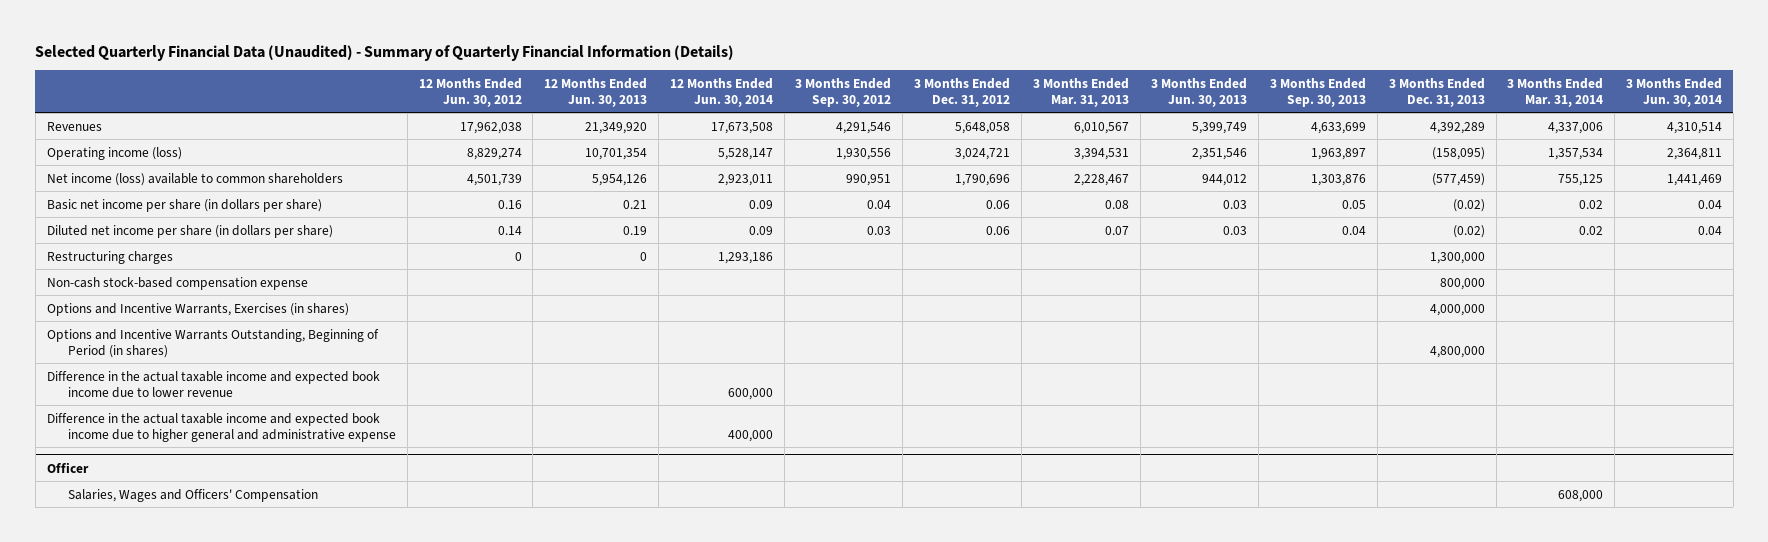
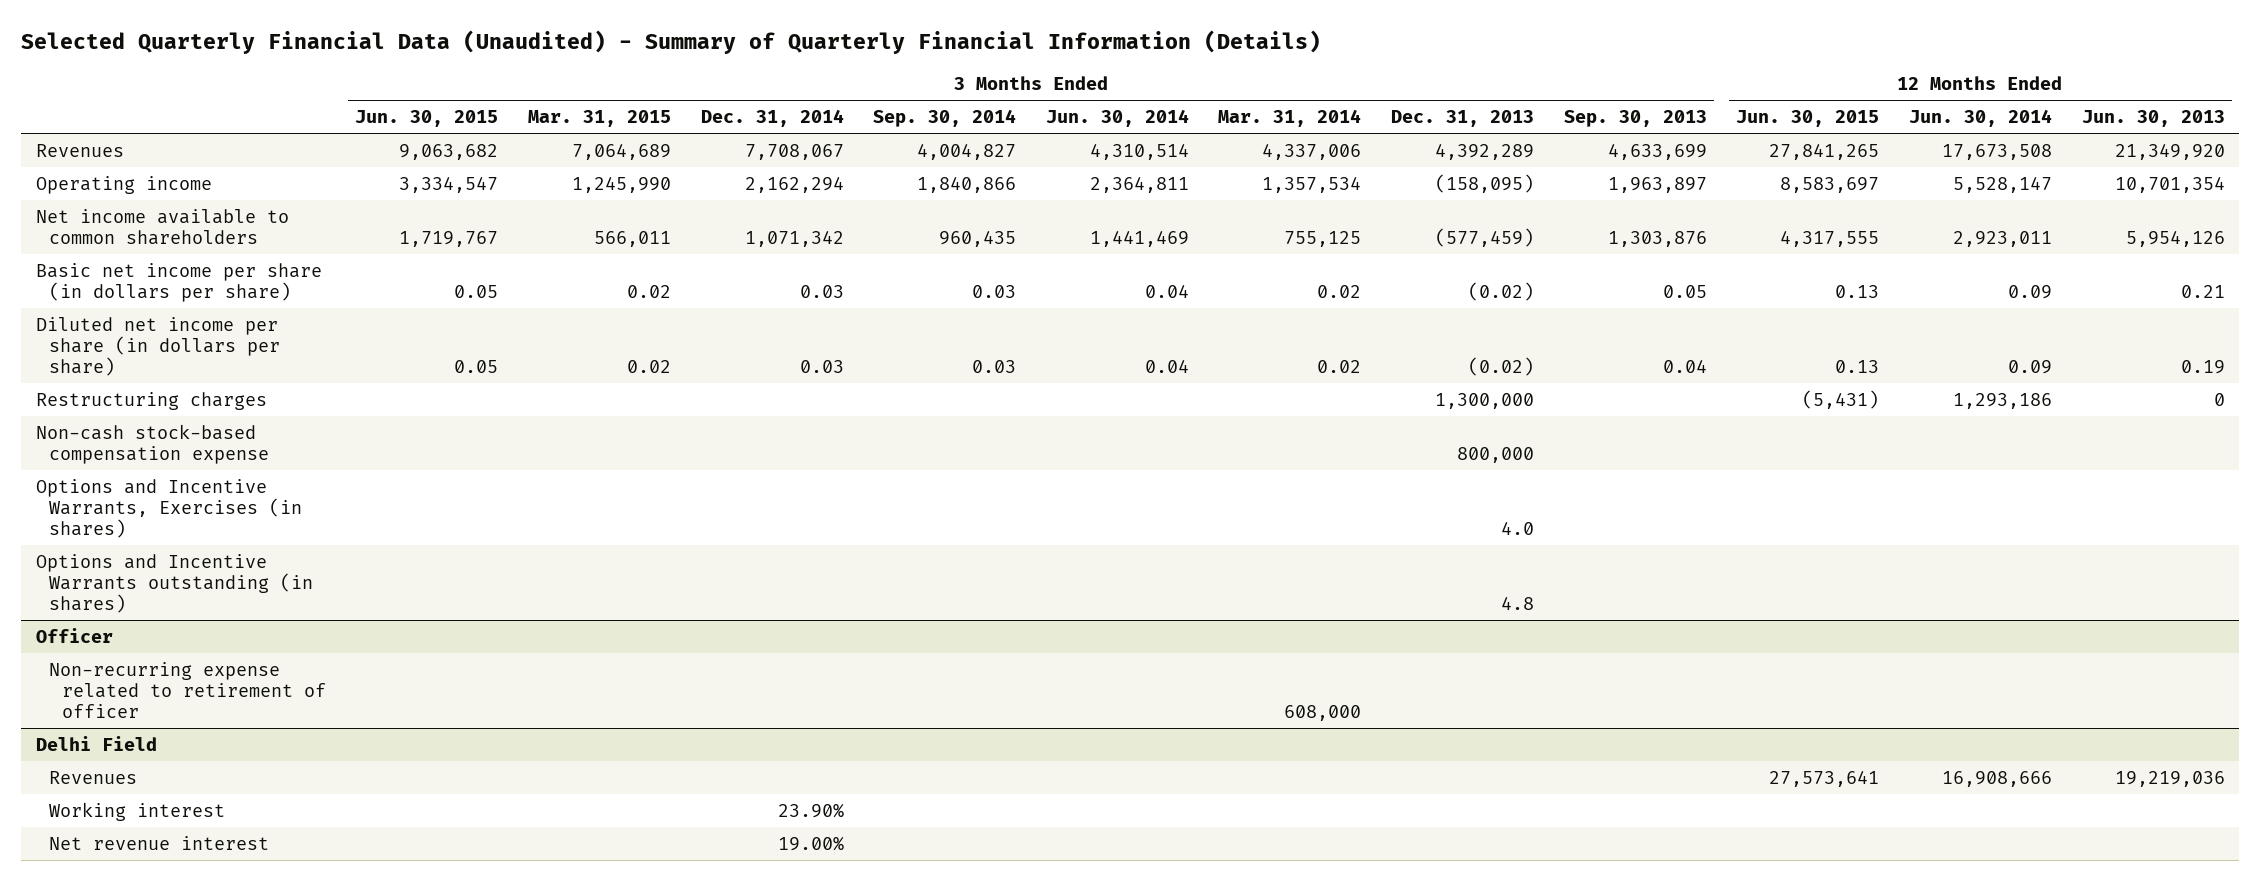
- | 12 Months Ended Jun. 30, 2012 | 12 Months Ended Jun. 30, 2013 | 12 Months Ended Jun. 30, 2014 | 3 Months Ended Sep. 30, 2012 | 3 Months Ended Dec. 31, 2012 | 3 Months Ended Mar. 31, 2013 | 3 Months Ended Jun. 30, 2013 | 3 Months Ended Sep. 30, 2013 | 3 Months Ended Dec. 31, 2013 | 3 Months Ended Mar. 31, 2014 | 3 Months Ended Jun. 30, 2014
+ | 3 Months Ended Jun. 30, 2015 | 3 Months Ended Mar. 31, 2015 | 3 Months Ended Dec. 31, 2014 | 3 Months Ended Sep. 30, 2014 | 3 Months Ended Jun. 30, 2014 | 3 Months Ended Mar. 31, 2014 | 3 Months Ended Dec. 31, 2013 | 3 Months Ended Sep. 30, 2013 | 12 Months Ended Jun. 30, 2015 | 12 Months Ended Jun. 30, 2014 | 12 Months Ended Jun. 30, 2013
- Operating income (loss) | 8,829,274 | 10,701,354 | 5,528,147 | 1,930,556 | 3,024,721 | 3,394,531 | 2,351,546 | 1,963,897 | (158,095) | 1,357,534 | 2,364,811
- Net income (loss) available to common shareholders | 4,501,739 | 5,954,126 | 2,923,011 | 990,951 | 1,790,696 | 2,228,467 | 944,012 | 1,303,876 | (577,459) | 755,125 | 1,441,469
+ Operating income | 3,334,547 | 1,245,990 | 2,162,294 | 1,840,866 | 2,364,811 | 1,357,534 | (158,095) | 1,963,897 | 8,583,697 | 5,528,147 | 10,701,354
+ Net income available to common shareholders | 1,719,767 | 566,011 | 1,071,342 | 960,435 | 1,441,469 | 755,125 | (577,459) | 1,303,876 | 4,317,555 | 2,923,011 | 5,954,126
- Options and Incentive Warrants, Exercises (in shares) | | | | | | | | | 4,000,000 | |
- Options and Incentive Warrants Outstanding, Beginning of Period (in shares) | | | | | | | | | 4,800,000 | |
- Difference in the actual taxable income and expected book income due to lower revenue | | | 600,000 | | | | | | | |
- Difference in the actual taxable income and expected book income due to higher general and administrative expense | | | 400,000 | | | | | | | |
+ Options and Incentive Warrants, Exercises (in shares) | | | | | | | 4.0 | | | |
+ Options and Incentive Warrants outstanding (in shares) | | | | | | | 4.8 | | | |
@ Officer
- Salaries, Wages and Officers' Compensation | | | | | | | | | | 608,000 |
+ Non-recurring expense related to retirement of officer | | | | | | 608,000 | | | | |
+ Delhi Field
+ Revenues | | | | | | | | | 27,573,641 | 16,908,666 | 19,219,036
+ Working interest | | | 23.90% | | | | | | | |
+ Net revenue interest | | | 19.00% | | | | | | | |

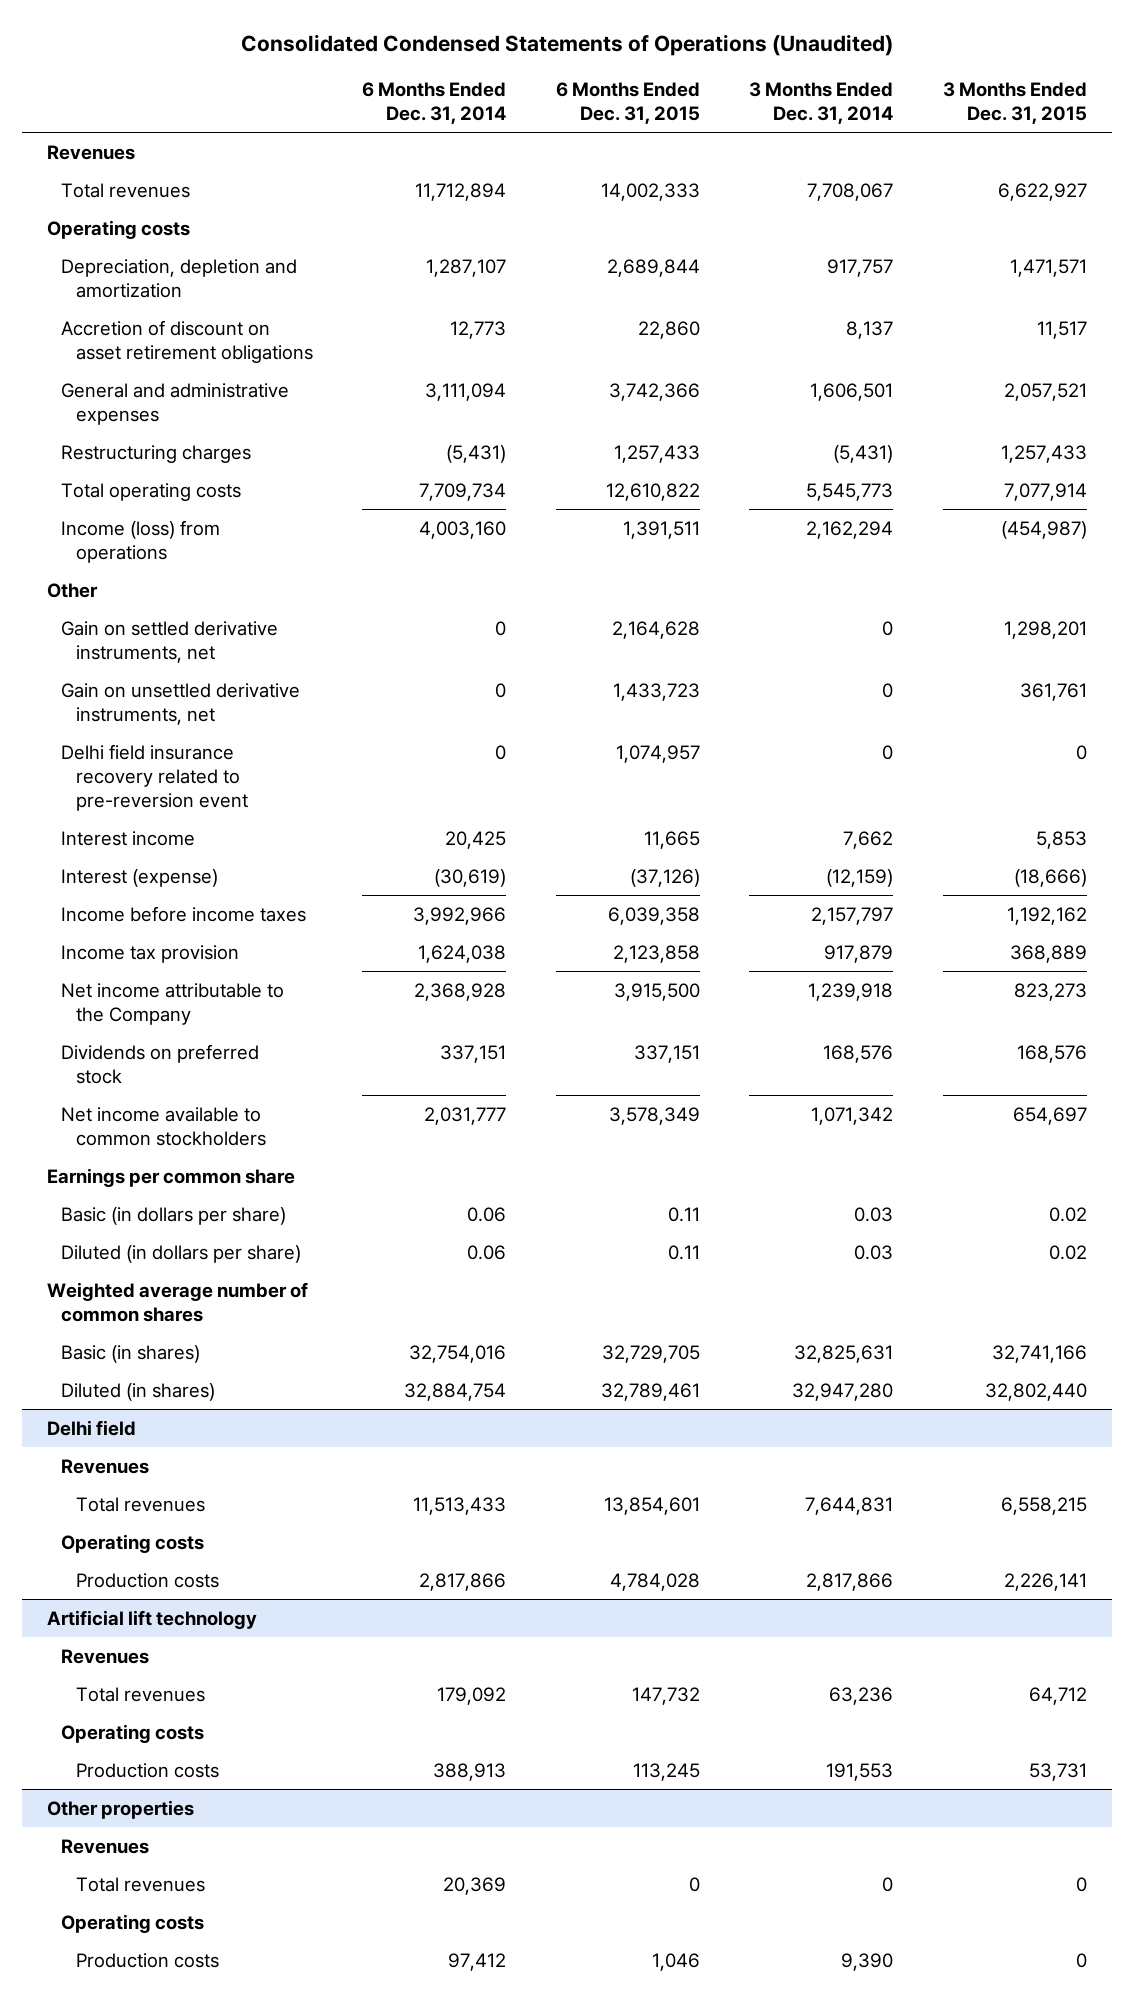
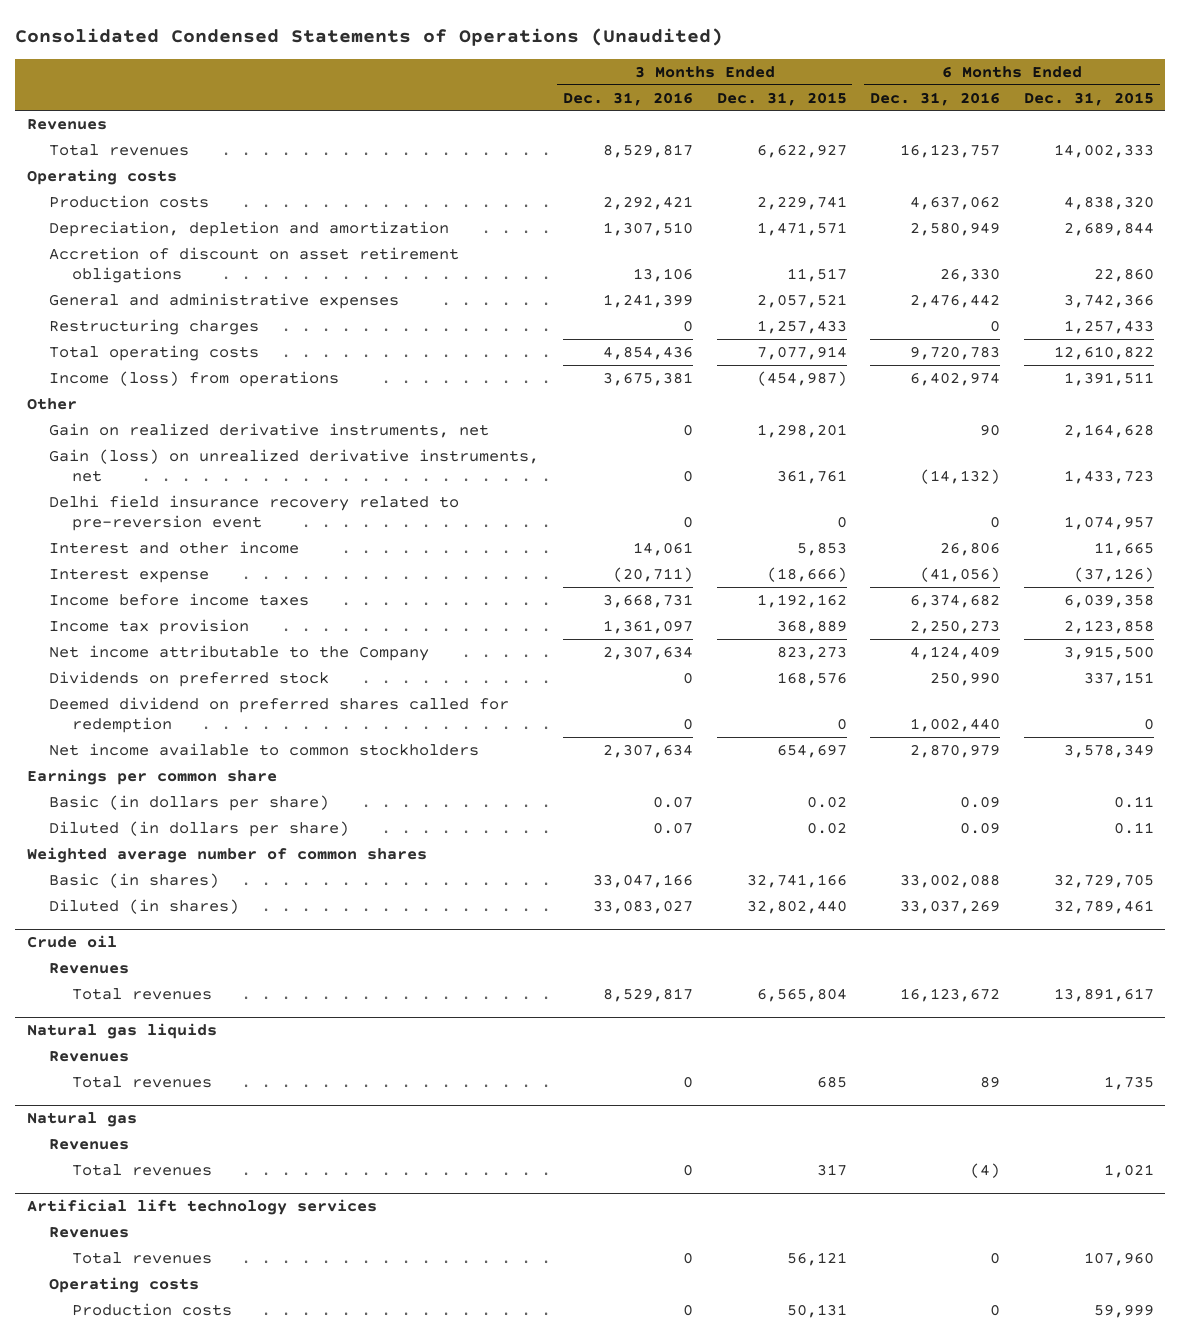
- | 6 Months Ended Dec. 31, 2014 | 6 Months Ended Dec. 31, 2015 | 3 Months Ended Dec. 31, 2014 | 3 Months Ended Dec. 31, 2015
+ | 3 Months Ended Dec. 31, 2016 | 3 Months Ended Dec. 31, 2015 | 6 Months Ended Dec. 31, 2016 | 6 Months Ended Dec. 31, 2015
+ Production costs | 2,292,421 | 2,229,741 | 4,637,062 | 4,838,320
- Gain on settled derivative instruments, net | 0 | 2,164,628 | 0 | 1,298,201
- Gain on unsettled derivative instruments, net | 0 | 1,433,723 | 0 | 361,761
+ Gain on realized derivative instruments, net | 0 | 1,298,201 | 90 | 2,164,628
+ Gain (loss) on unrealized derivative instruments, net | 0 | 361,761 | (14,132) | 1,433,723
- Interest income | 20,425 | 11,665 | 7,662 | 5,853
- Interest (expense) | (30,619) | (37,126) | (12,159) | (18,666)
+ Interest and other income | 14,061 | 5,853 | 26,806 | 11,665
+ Interest expense | (20,711) | (18,666) | (41,056) | (37,126)
+ Deemed dividend on preferred shares called for redemption | 0 | 0 | 1,002,440 | 0
- Delhi field
+ Crude oil
- Total revenues | 11,513,433 | 13,854,601 | 7,644,831 | 6,558,215
- Operating costs
- Production costs | 2,817,866 | 4,784,028 | 2,817,866 | 2,226,141
- Artificial lift technology
+ Total revenues | 8,529,817 | 6,565,804 | 16,123,672 | 13,891,617
+ Natural gas liquids
- Total revenues | 179,092 | 147,732 | 63,236 | 64,712
- Operating costs
- Production costs | 388,913 | 113,245 | 191,553 | 53,731
- Other properties
+ Total revenues | 0 | 685 | 89 | 1,735
+ Natural gas
- Total revenues | 20,369 | 0 | 0 | 0
+ Total revenues | 0 | 317 | (4) | 1,021
+ Artificial lift technology services
+ Revenues
+ Total revenues | 0 | 56,121 | 0 | 107,960
- Production costs | 97,412 | 1,046 | 9,390 | 0
+ Production costs | 0 | 50,131 | 0 | 59,999

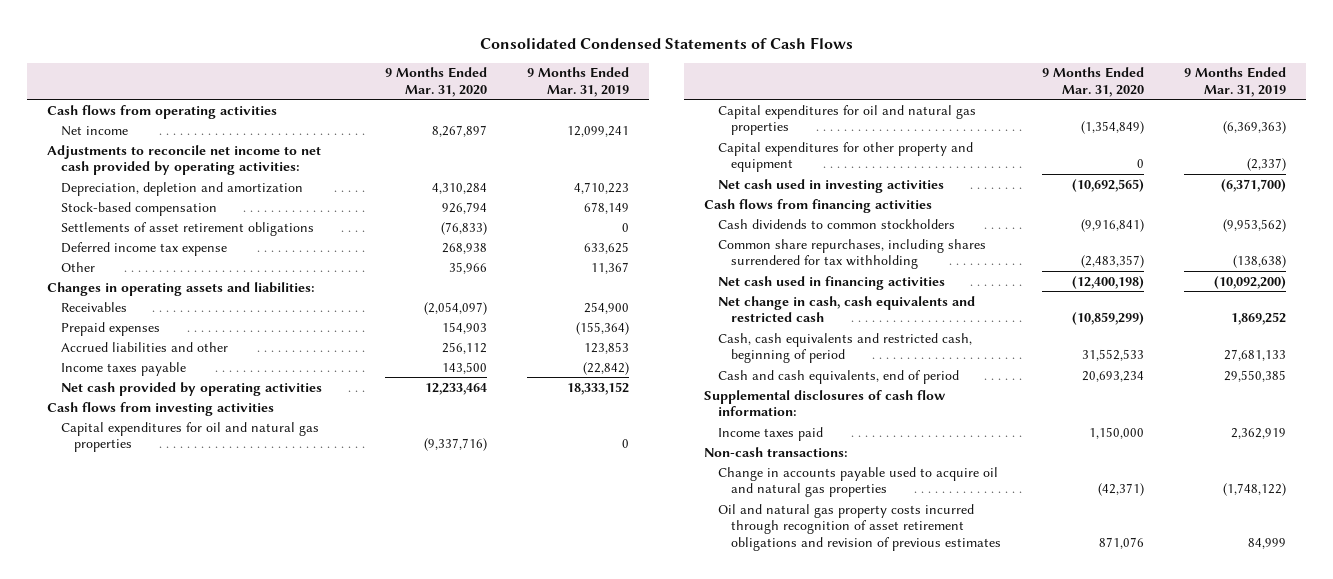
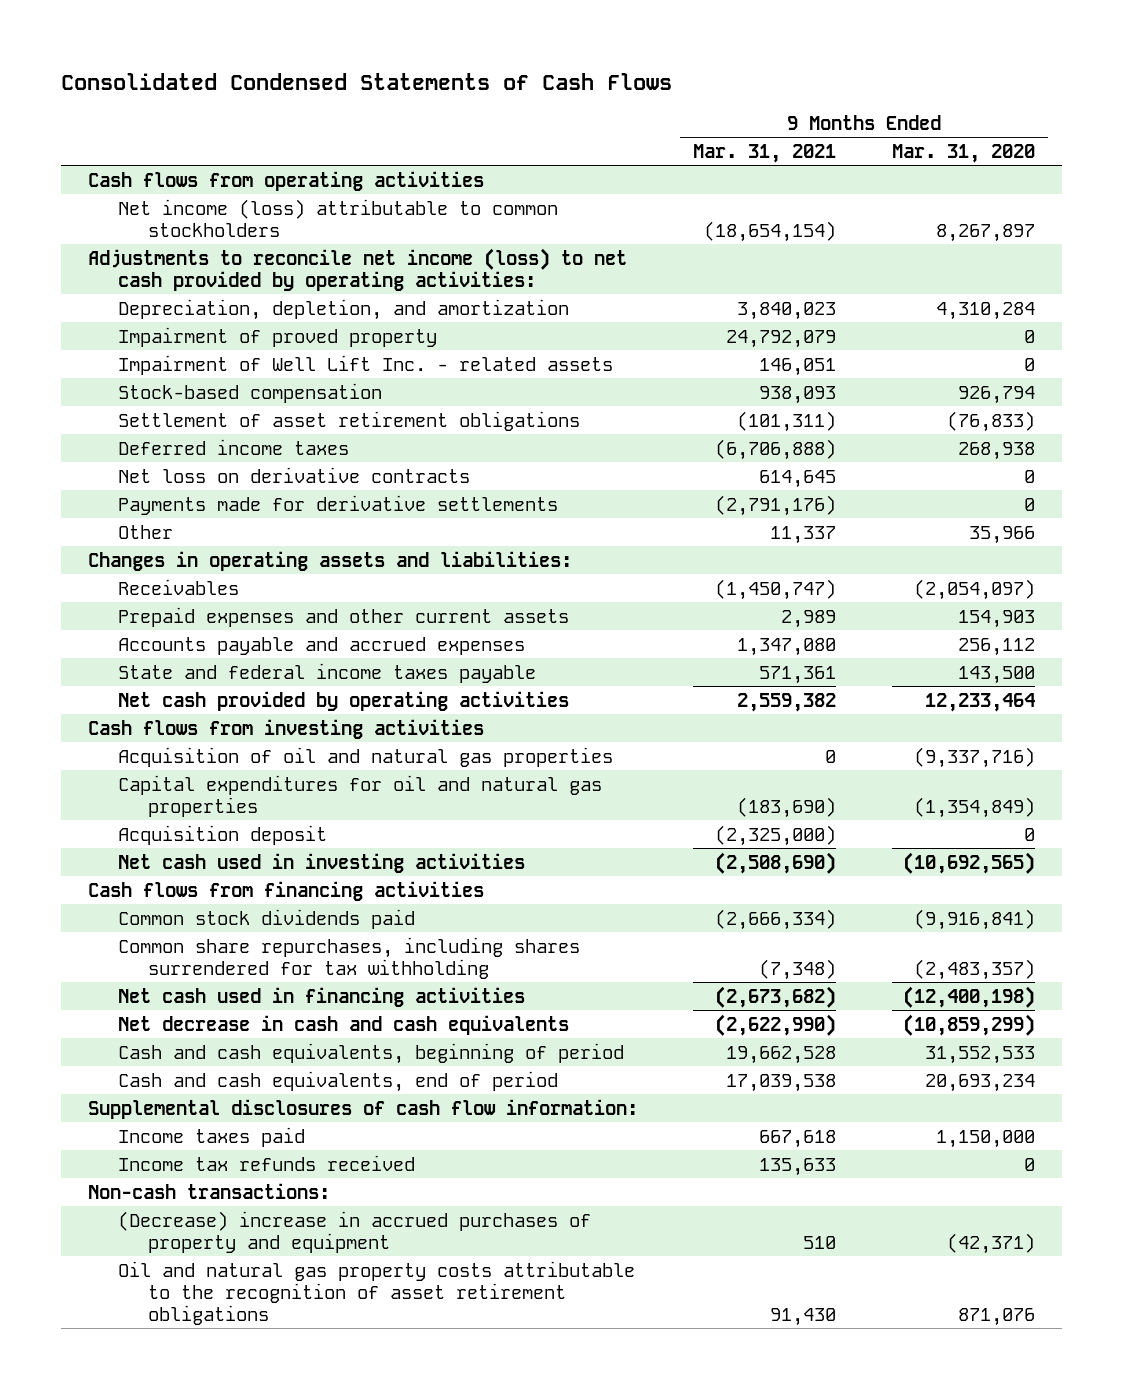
- | 9 Months Ended Mar. 31, 2020 | 9 Months Ended Mar. 31, 2019
+ | 9 Months Ended Mar. 31, 2021 | 9 Months Ended Mar. 31, 2020
- Net income | 8,267,897 | 12,099,241
- Adjustments to reconcile net income to net cash provided by operating activities:
- Depreciation, depletion and amortization | 4,310,284 | 4,710,223
+ Net income (loss) attributable to common stockholders | (18,654,154) | 8,267,897
+ Adjustments to reconcile net income (loss) to net cash provided by operating activities:
+ Depreciation, depletion, and amortization | 3,840,023 | 4,310,284
+ Impairment of proved property | 24,792,079 | 0
+ Impairment of Well Lift Inc. - related assets | 146,051 | 0
- Settlements of asset retirement obligations | (76,833) | 0
- Deferred income tax expense | 268,938 | 633,625
+ Settlement of asset retirement obligations | (101,311) | (76,833)
+ Deferred income taxes | (6,706,888) | 268,938
+ Net loss on derivative contracts | 614,645 | 0
+ Payments made for derivative settlements | (2,791,176) | 0
- Prepaid expenses | 154,903 | (155,364)
- Accrued liabilities and other | 256,112 | 123,853
- Income taxes payable | 143,500 | (22,842)
+ Prepaid expenses and other current assets | 2,989 | 154,903
+ Accounts payable and accrued expenses | 1,347,080 | 256,112
+ State and federal income taxes payable | 571,361 | 143,500
- Capital expenditures for oil and natural gas properties | (9,337,716) | 0
+ Acquisition of oil and natural gas properties | 0 | (9,337,716)
- Capital expenditures for other property and equipment | 0 | (2,337)
+ Acquisition deposit | (2,325,000) | 0
- Cash dividends to common stockholders | (9,916,841) | (9,953,562)
+ Common stock dividends paid | (2,666,334) | (9,916,841)
- Net change in cash, cash equivalents and restricted cash | (10,859,299) | 1,869,252
- Cash, cash equivalents and restricted cash, beginning of period | 31,552,533 | 27,681,133
+ Net decrease in cash and cash equivalents | (2,622,990) | (10,859,299)
+ Cash and cash equivalents, beginning of period | 19,662,528 | 31,552,533
+ Income tax refunds received | 135,633 | 0
- Change in accounts payable used to acquire oil and natural gas properties | (42,371) | (1,748,122)
- Oil and natural gas property costs incurred through recognition of asset retirement obligations and revision of previous estimates | 871,076 | 84,999
+ (Decrease) increase in accrued purchases of property and equipment | 510 | (42,371)
+ Oil and natural gas property costs attributable to the recognition of asset retirement obligations | 91,430 | 871,076

